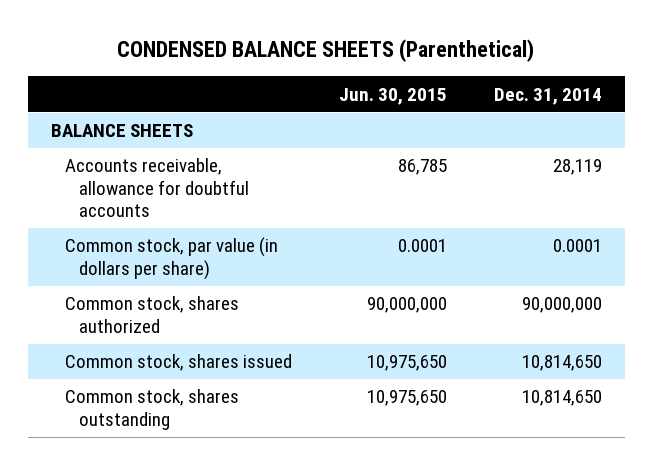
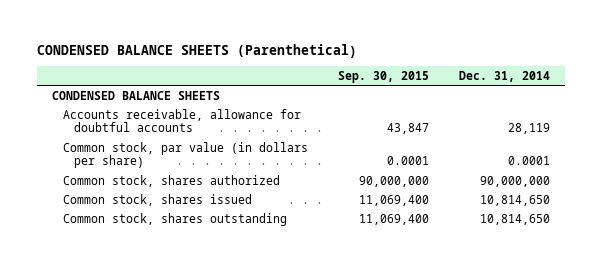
- | Jun. 30, 2015 | Dec. 31, 2014
+ | Sep. 30, 2015 | Dec. 31, 2014
- BALANCE SHEETS
+ CONDENSED BALANCE SHEETS

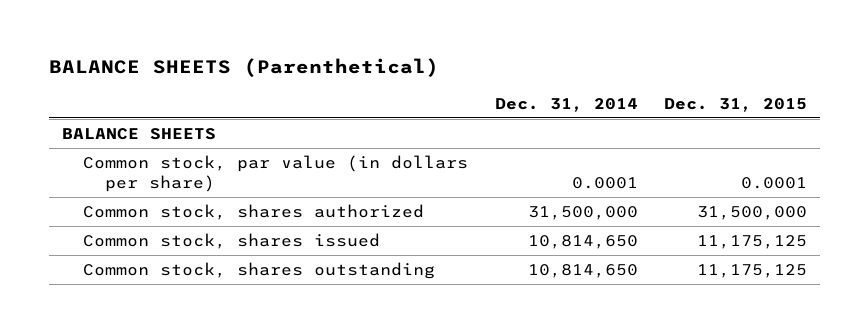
- CONDENSED BALANCE SHEETS (Parenthetical)
+ BALANCE SHEETS (Parenthetical)
- | Sep. 30, 2015 | Dec. 31, 2014
+ | Dec. 31, 2014 | Dec. 31, 2015
- CONDENSED BALANCE SHEETS
- Accounts receivable, allowance for doubtful accounts | 43,847 | 28,119
+ BALANCE SHEETS
- Common stock, shares authorized | 90,000,000 | 90,000,000
+ Common stock, shares authorized | 31,500,000 | 31,500,000

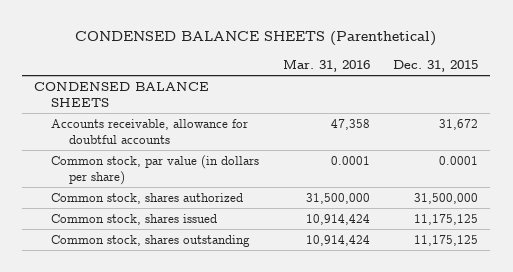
- BALANCE SHEETS (Parenthetical)
+ CONDENSED BALANCE SHEETS (Parenthetical)
- | Dec. 31, 2014 | Dec. 31, 2015
+ | Mar. 31, 2016 | Dec. 31, 2015
- BALANCE SHEETS
+ CONDENSED BALANCE SHEETS
+ Accounts receivable, allowance for doubtful accounts | 47,358 | 31,672

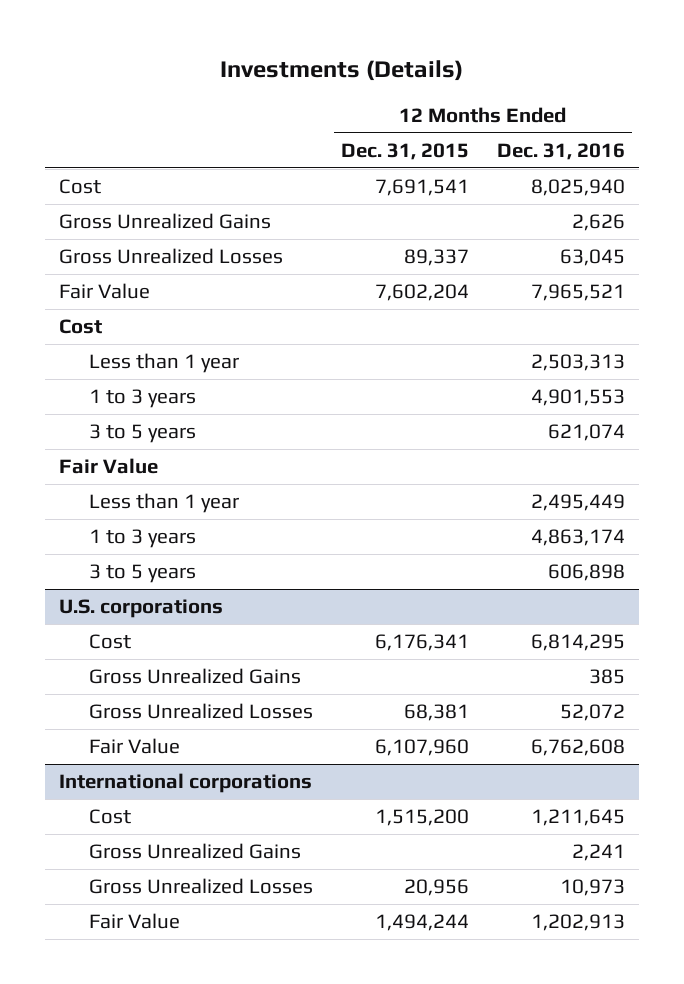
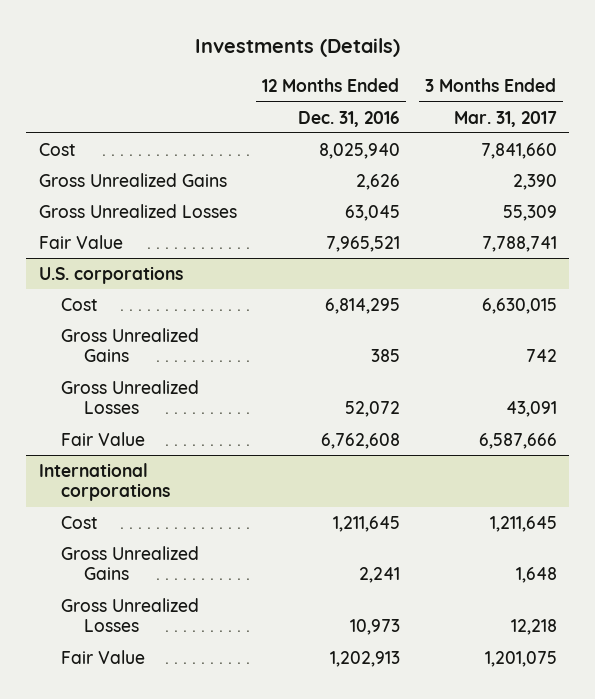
- | 12 Months Ended Dec. 31, 2015 | 12 Months Ended Dec. 31, 2016
+ | 12 Months Ended Dec. 31, 2016 | 3 Months Ended Mar. 31, 2017
- Cost
- Less than 1 year | | 2,503,313
- 1 to 3 years | | 4,901,553
- 3 to 5 years | | 621,074
- Fair Value
- Less than 1 year | | 2,495,449
- 1 to 3 years | | 4,863,174
- 3 to 5 years | | 606,898

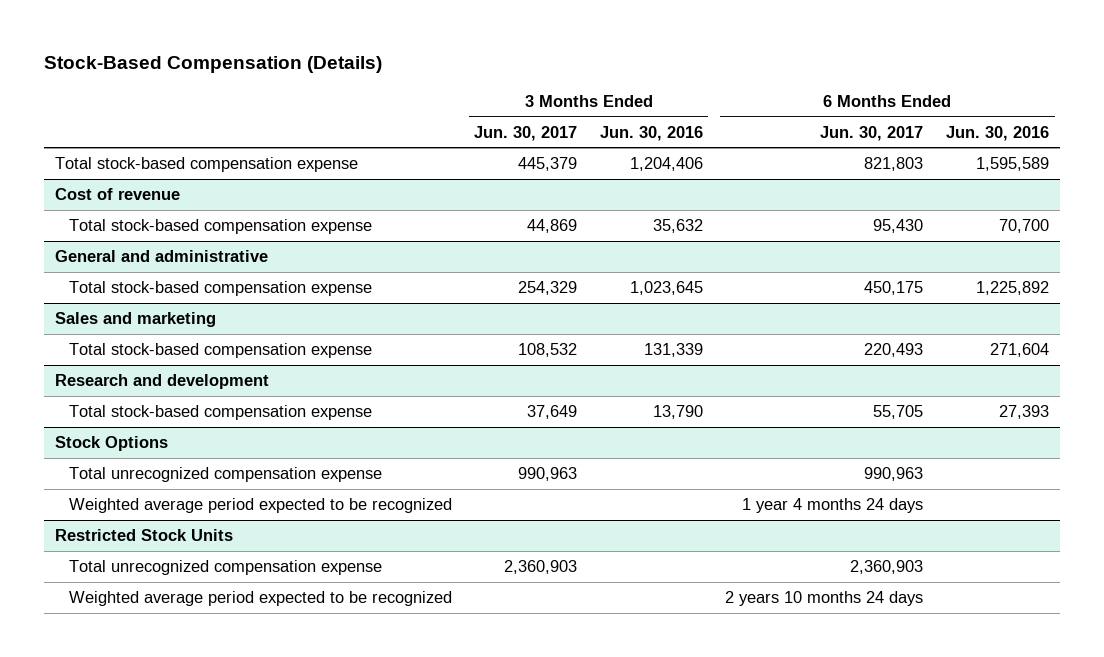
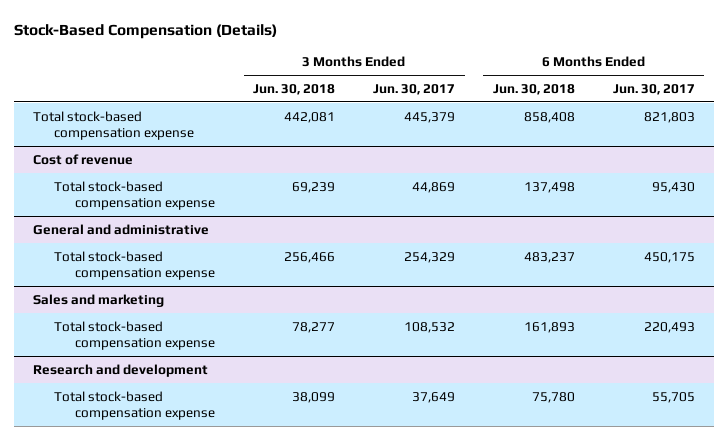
- | 3 Months Ended Jun. 30, 2017 | 3 Months Ended Jun. 30, 2016 | 6 Months Ended Jun. 30, 2017 | 6 Months Ended Jun. 30, 2016
+ | 3 Months Ended Jun. 30, 2018 | 3 Months Ended Jun. 30, 2017 | 6 Months Ended Jun. 30, 2018 | 6 Months Ended Jun. 30, 2017
- Stock Options
- Total unrecognized compensation expense | 990,963 | | 990,963 |
- Weighted average period expected to be recognized | | | 1 year 4 months 24 days |
- Restricted Stock Units
- Total unrecognized compensation expense | 2,360,903 | | 2,360,903 |
- Weighted average period expected to be recognized | | | 2 years 10 months 24 days |

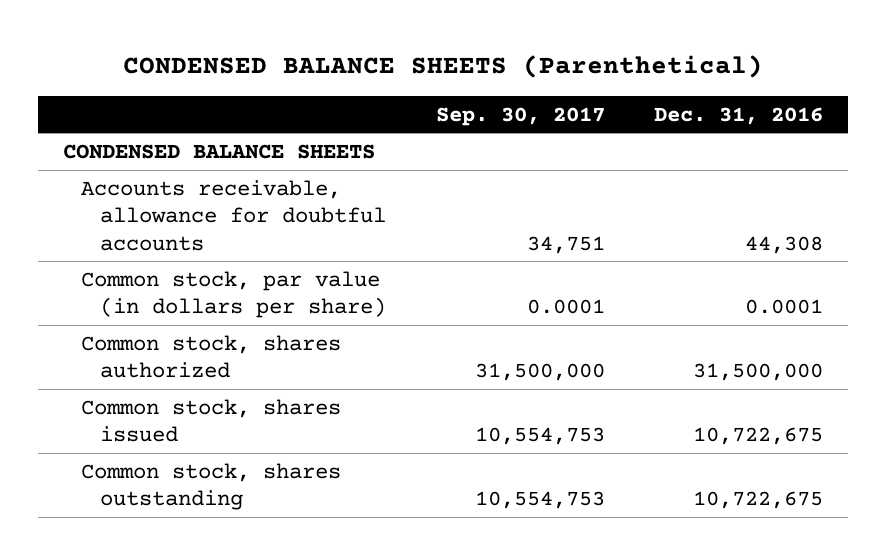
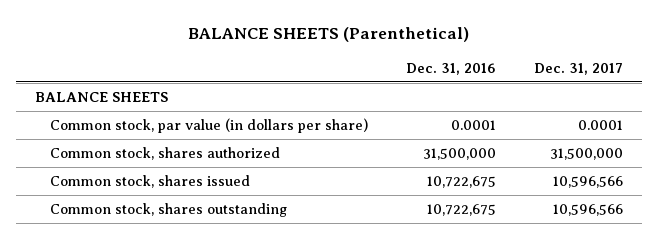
- CONDENSED BALANCE SHEETS (Parenthetical)
+ BALANCE SHEETS (Parenthetical)
- | Sep. 30, 2017 | Dec. 31, 2016
+ | Dec. 31, 2016 | Dec. 31, 2017
- CONDENSED BALANCE SHEETS
- Accounts receivable, allowance for doubtful accounts | 34,751 | 44,308
+ BALANCE SHEETS

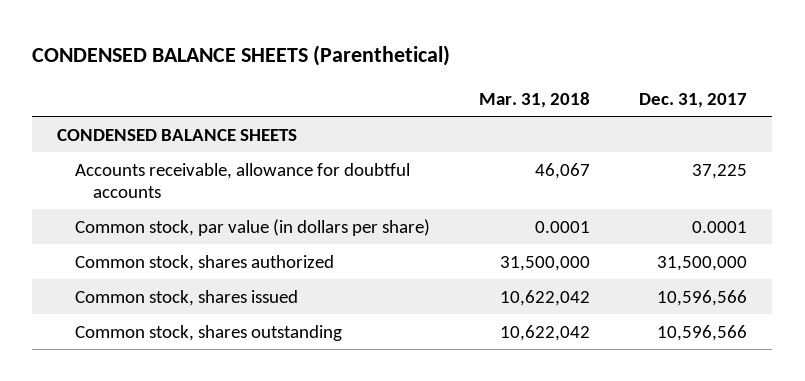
- BALANCE SHEETS (Parenthetical)
+ CONDENSED BALANCE SHEETS (Parenthetical)
- | Dec. 31, 2016 | Dec. 31, 2017
+ | Mar. 31, 2018 | Dec. 31, 2017
- BALANCE SHEETS
+ CONDENSED BALANCE SHEETS
+ Accounts receivable, allowance for doubtful accounts | 46,067 | 37,225

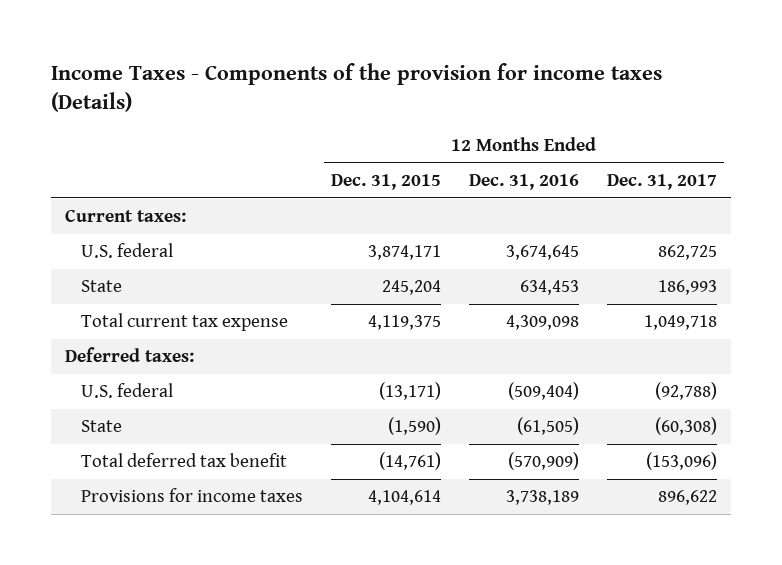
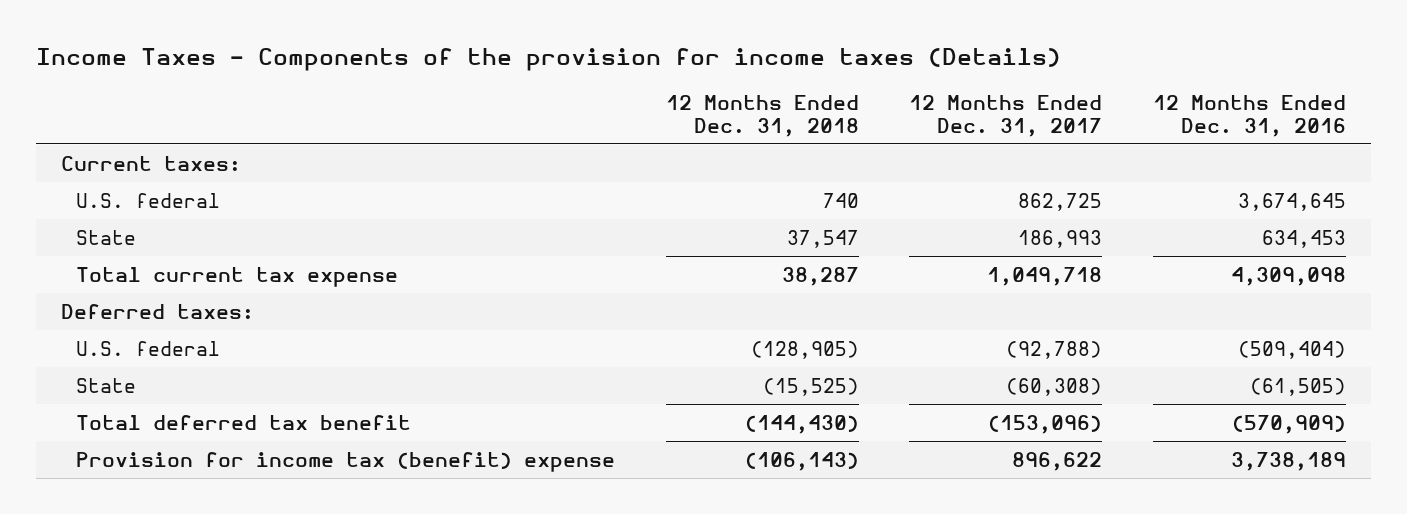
- | 12 Months Ended Dec. 31, 2015 | 12 Months Ended Dec. 31, 2016 | 12 Months Ended Dec. 31, 2017
+ | 12 Months Ended Dec. 31, 2018 | 12 Months Ended Dec. 31, 2017 | 12 Months Ended Dec. 31, 2016
- Provisions for income taxes | 4,104,614 | 3,738,189 | 896,622
+ Provision for income tax (benefit) expense | (106,143) | 896,622 | 3,738,189

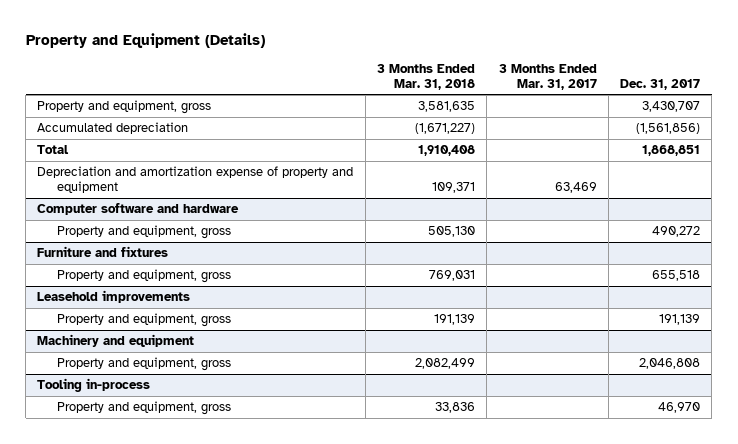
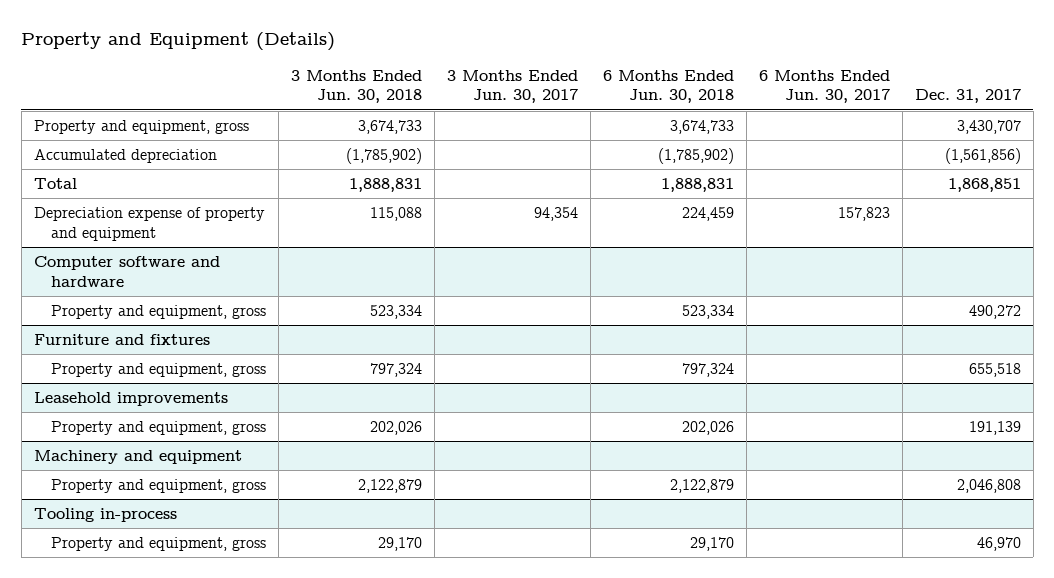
- | 3 Months Ended Mar. 31, 2018 | 3 Months Ended Mar. 31, 2017 | Dec. 31, 2017
+ | 3 Months Ended Jun. 30, 2018 | 3 Months Ended Jun. 30, 2017 | 6 Months Ended Jun. 30, 2018 | 6 Months Ended Jun. 30, 2017 | Dec. 31, 2017
- Depreciation and amortization expense of property and equipment | 109,371 | 63,469 |
+ Depreciation expense of property and equipment | 115,088 | 94,354 | 224,459 | 157,823 |

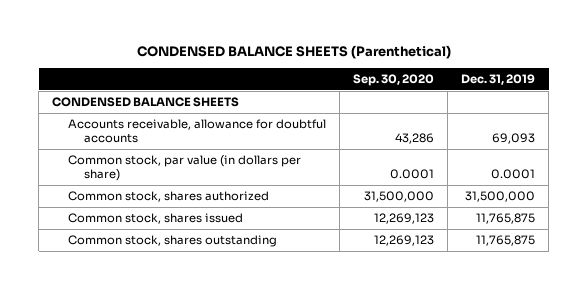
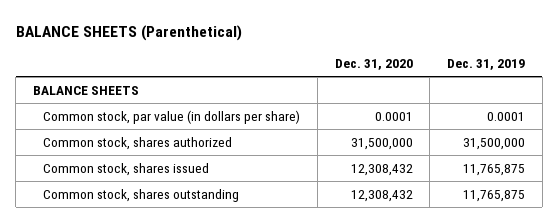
- CONDENSED BALANCE SHEETS (Parenthetical)
+ BALANCE SHEETS (Parenthetical)
- | Sep. 30, 2020 | Dec. 31, 2019
+ | Dec. 31, 2020 | Dec. 31, 2019
- CONDENSED BALANCE SHEETS
- Accounts receivable, allowance for doubtful accounts | 43,286 | 69,093
+ BALANCE SHEETS

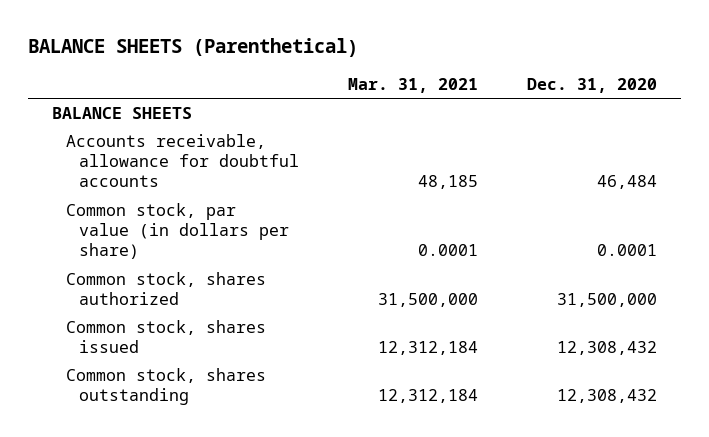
- | Dec. 31, 2020 | Dec. 31, 2019
+ | Mar. 31, 2021 | Dec. 31, 2020
+ Accounts receivable, allowance for doubtful accounts | 48,185 | 46,484

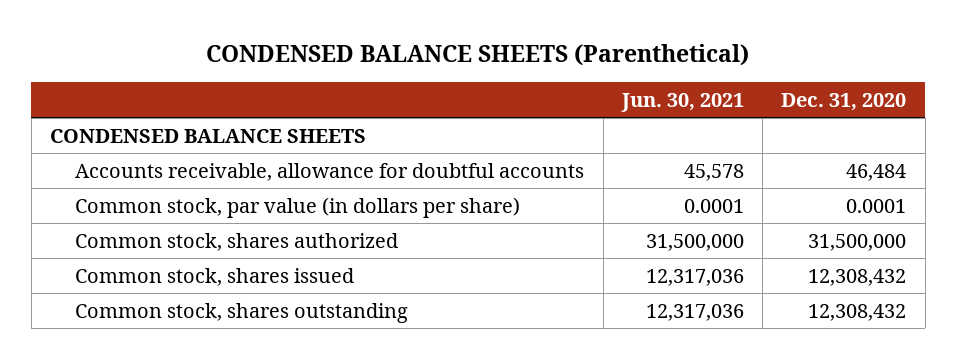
- BALANCE SHEETS (Parenthetical)
+ CONDENSED BALANCE SHEETS (Parenthetical)
- | Mar. 31, 2021 | Dec. 31, 2020
+ | Jun. 30, 2021 | Dec. 31, 2020
- BALANCE SHEETS
+ CONDENSED BALANCE SHEETS

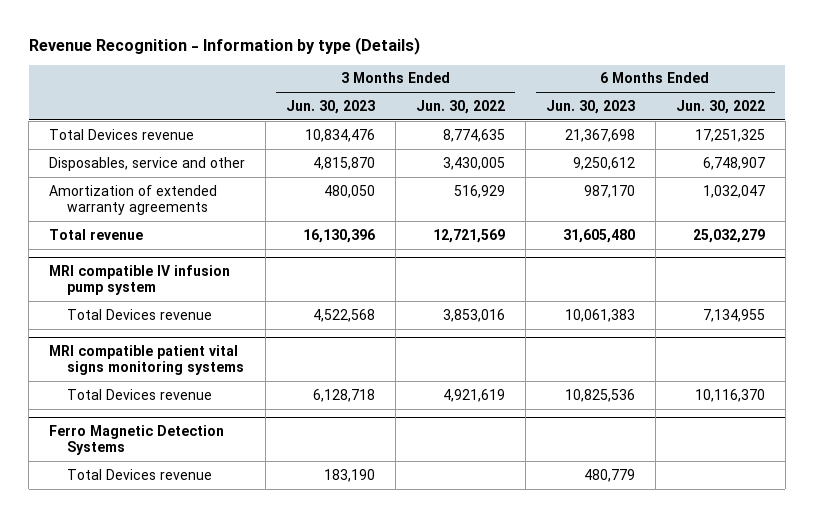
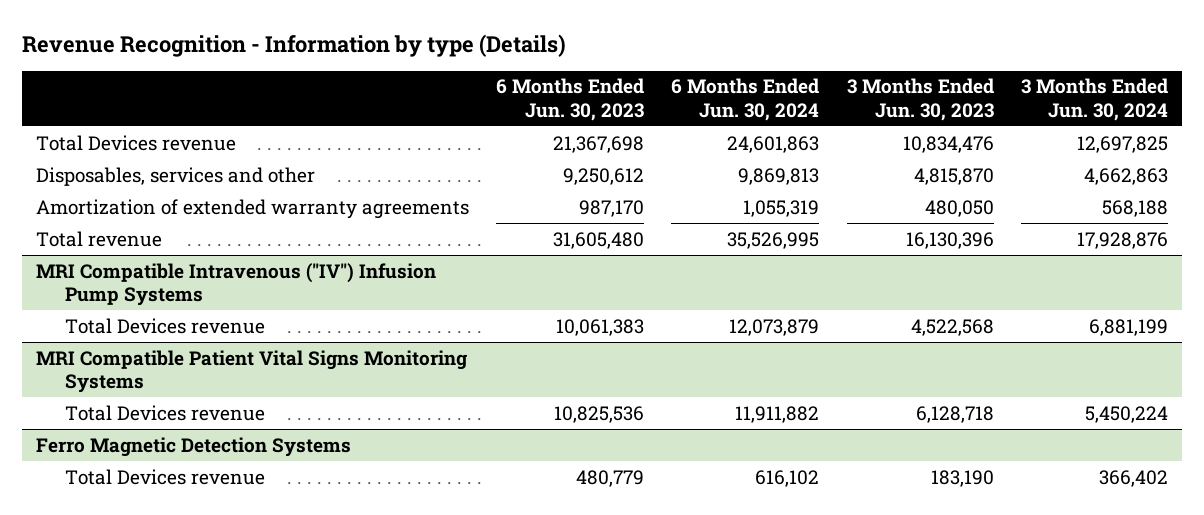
- | 3 Months Ended Jun. 30, 2023 | 3 Months Ended Jun. 30, 2022 | 6 Months Ended Jun. 30, 2023 | 6 Months Ended Jun. 30, 2022
+ | 6 Months Ended Jun. 30, 2023 | 6 Months Ended Jun. 30, 2024 | 3 Months Ended Jun. 30, 2023 | 3 Months Ended Jun. 30, 2024
- Disposables, service and other | 4,815,870 | 3,430,005 | 9,250,612 | 6,748,907
+ Disposables, services and other | 9,250,612 | 9,869,813 | 4,815,870 | 4,662,863
- MRI compatible IV infusion pump system
+ MRI Compatible Intravenous ("IV") Infusion Pump Systems
- MRI compatible patient vital signs monitoring systems
+ MRI Compatible Patient Vital Signs Monitoring Systems

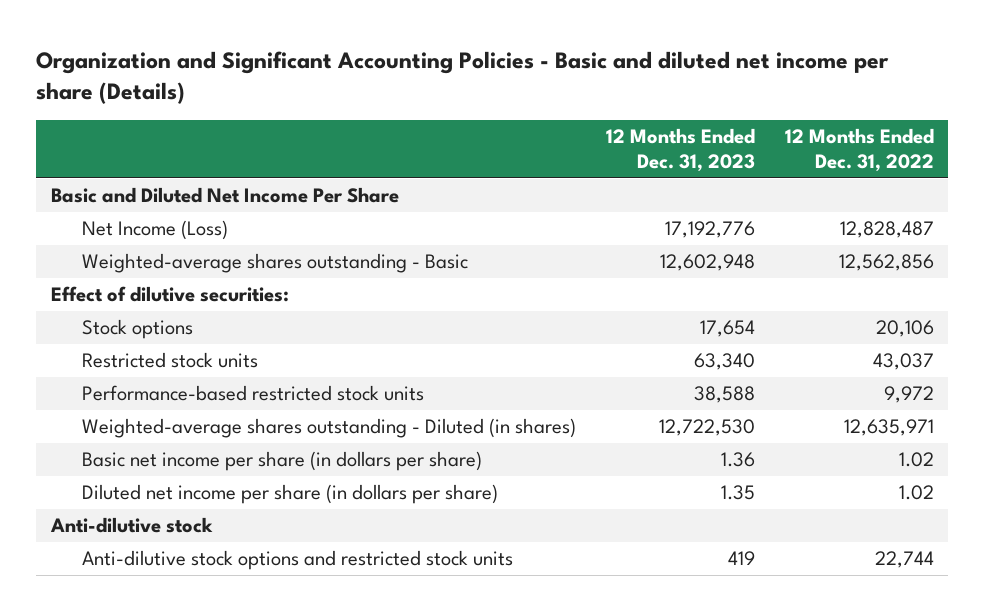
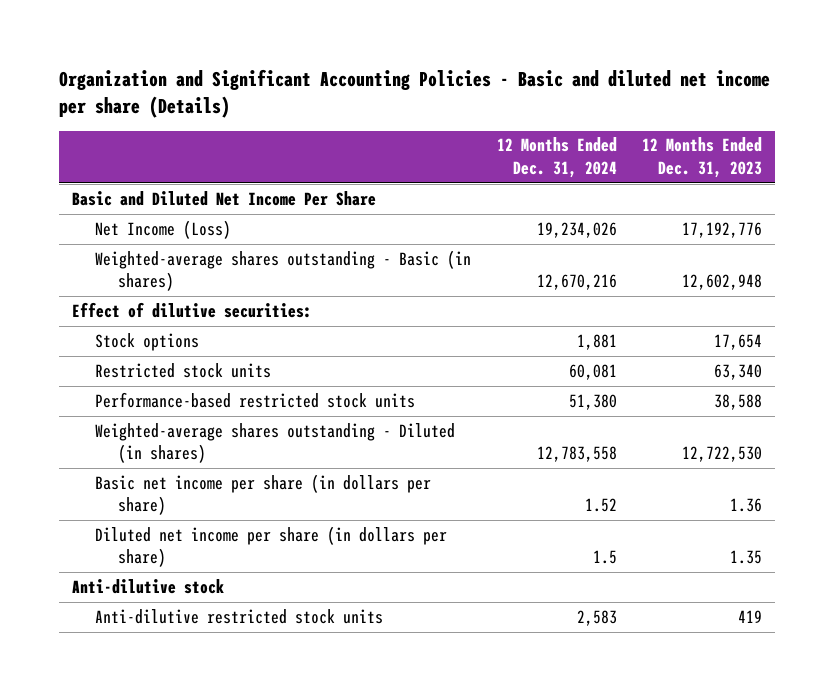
- | 12 Months Ended Dec. 31, 2023 | 12 Months Ended Dec. 31, 2022
+ | 12 Months Ended Dec. 31, 2024 | 12 Months Ended Dec. 31, 2023
- Weighted-average shares outstanding - Basic | 12,602,948 | 12,562,856
+ Weighted-average shares outstanding - Basic (in shares) | 12,670,216 | 12,602,948
- Anti-dilutive stock options and restricted stock units | 419 | 22,744
+ Anti-dilutive restricted stock units | 2,583 | 419

